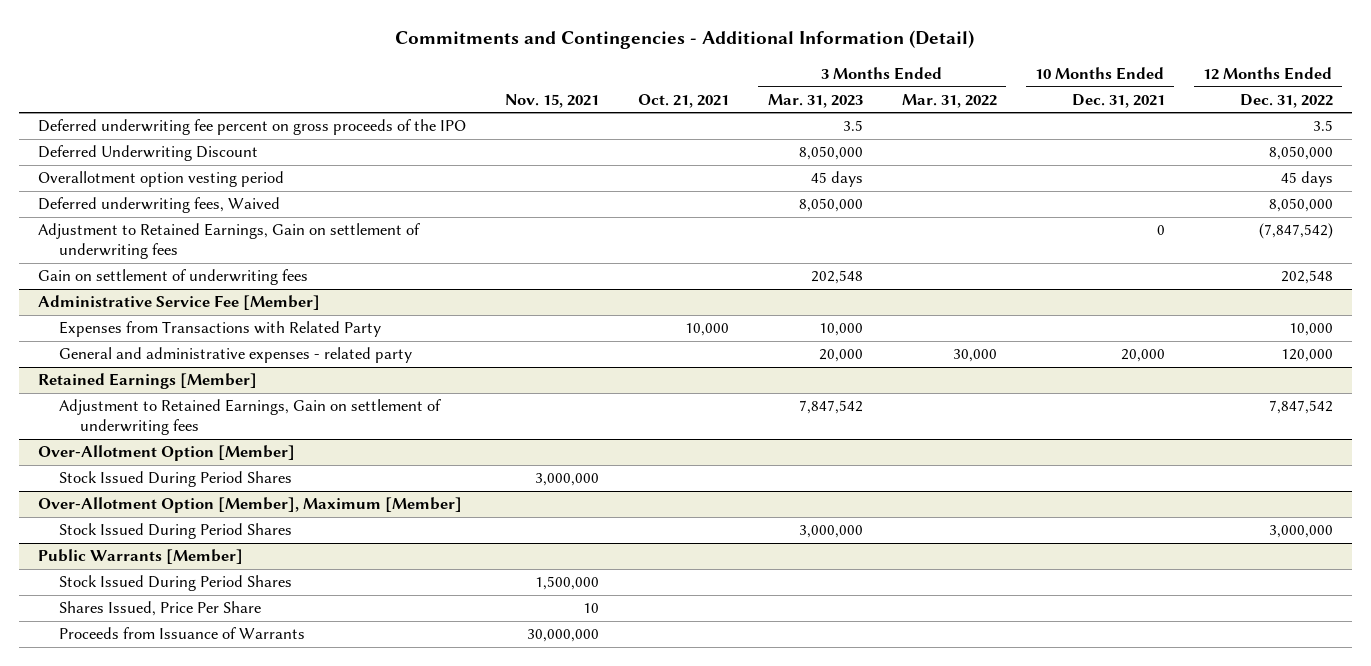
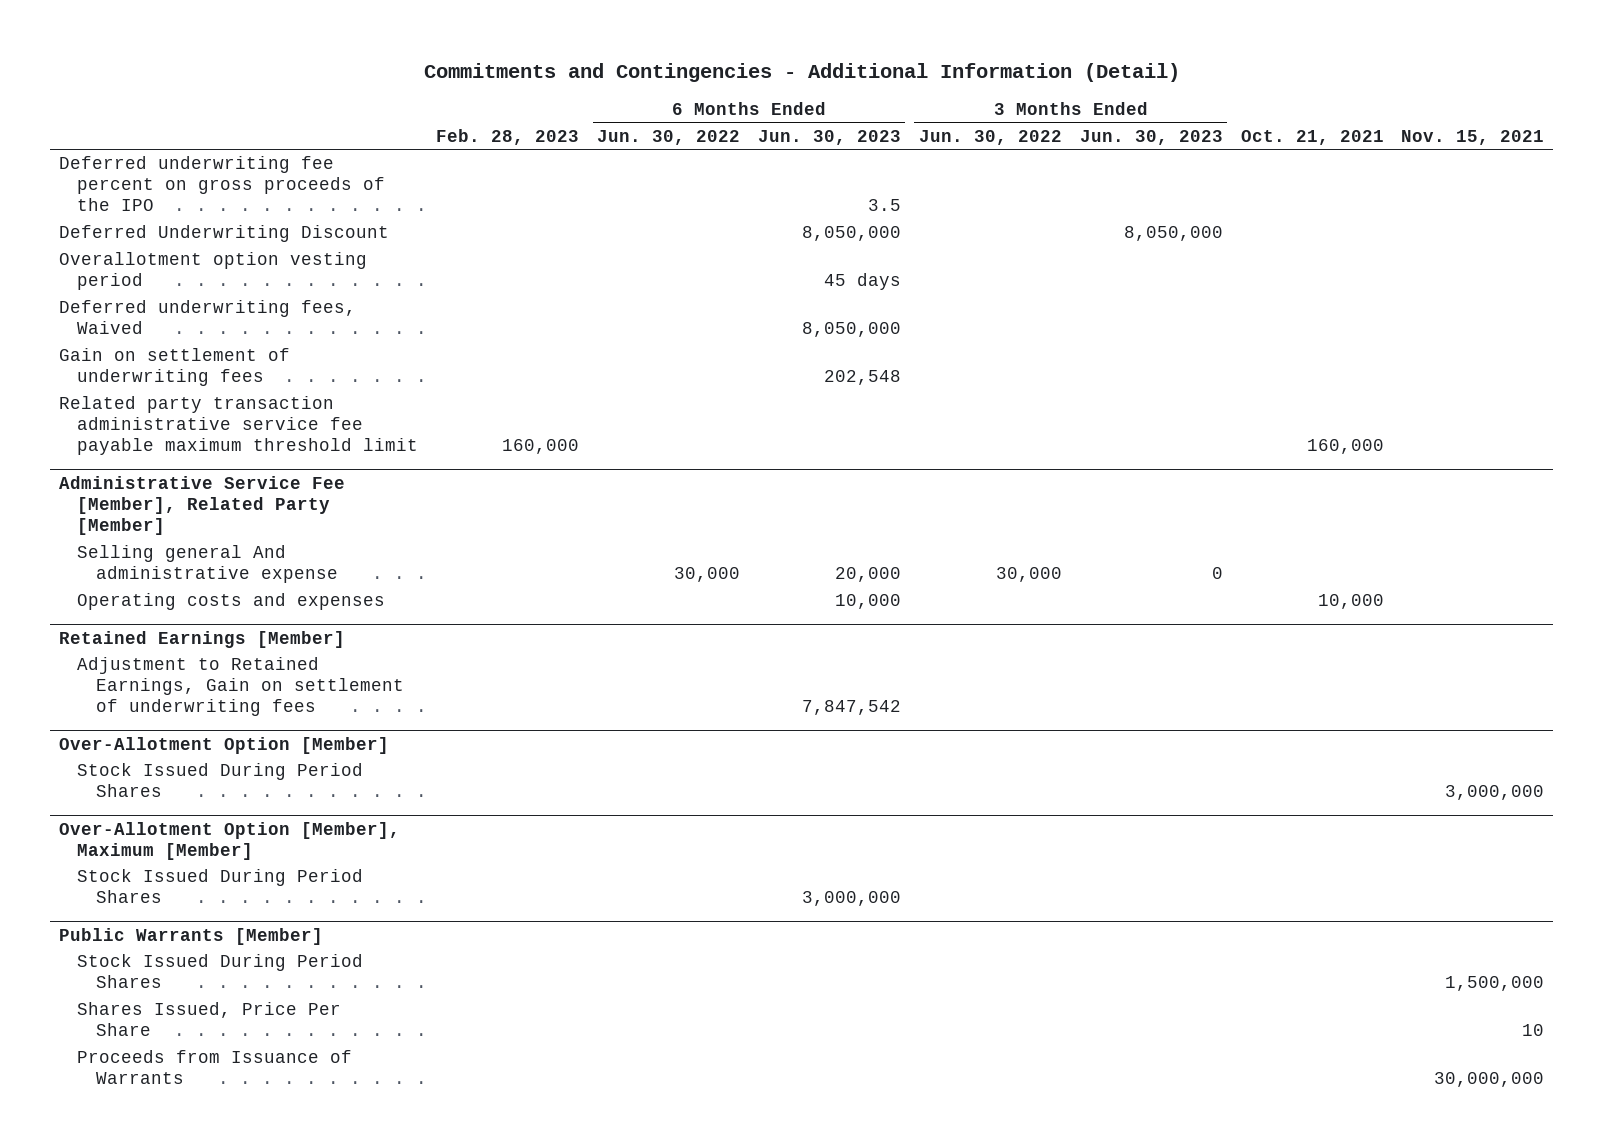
- | Nov. 15, 2021 | Oct. 21, 2021 | 3 Months Ended Mar. 31, 2023 | 3 Months Ended Mar. 31, 2022 | 10 Months Ended Dec. 31, 2021 | 12 Months Ended Dec. 31, 2022
+ | Feb. 28, 2023 | 6 Months Ended Jun. 30, 2022 | 6 Months Ended Jun. 30, 2023 | 3 Months Ended Jun. 30, 2022 | 3 Months Ended Jun. 30, 2023 | Oct. 21, 2021 | Nov. 15, 2021
- Adjustment to Retained Earnings, Gain on settlement of underwriting fees | | | | | 0 | (7,847,542)
- Administrative Service Fee [Member]
- Expenses from Transactions with Related Party | | 10,000 | 10,000 | | | 10,000
- General and administrative expenses - related party | | | 20,000 | 30,000 | 20,000 | 120,000
+ Related party transaction administrative service fee payable maximum threshold limit | 160,000 | | | | | 160,000 |
+ Administrative Service Fee [Member], Related Party [Member]
+ Selling general And administrative expense | | 30,000 | 20,000 | 30,000 | 0 | |
+ Operating costs and expenses | | | 10,000 | | | 10,000 |

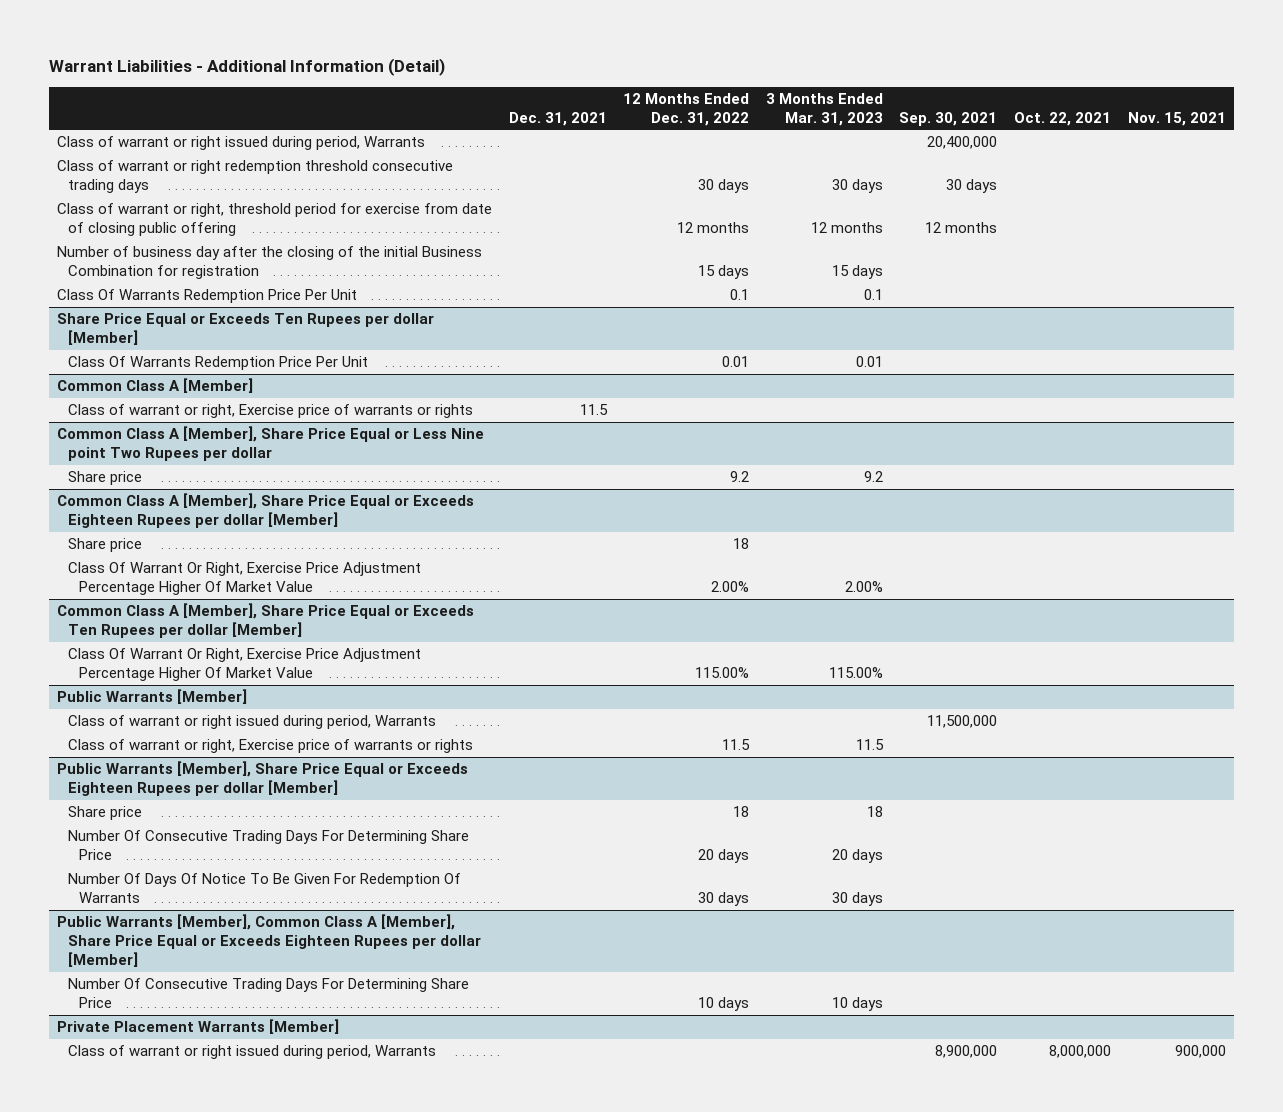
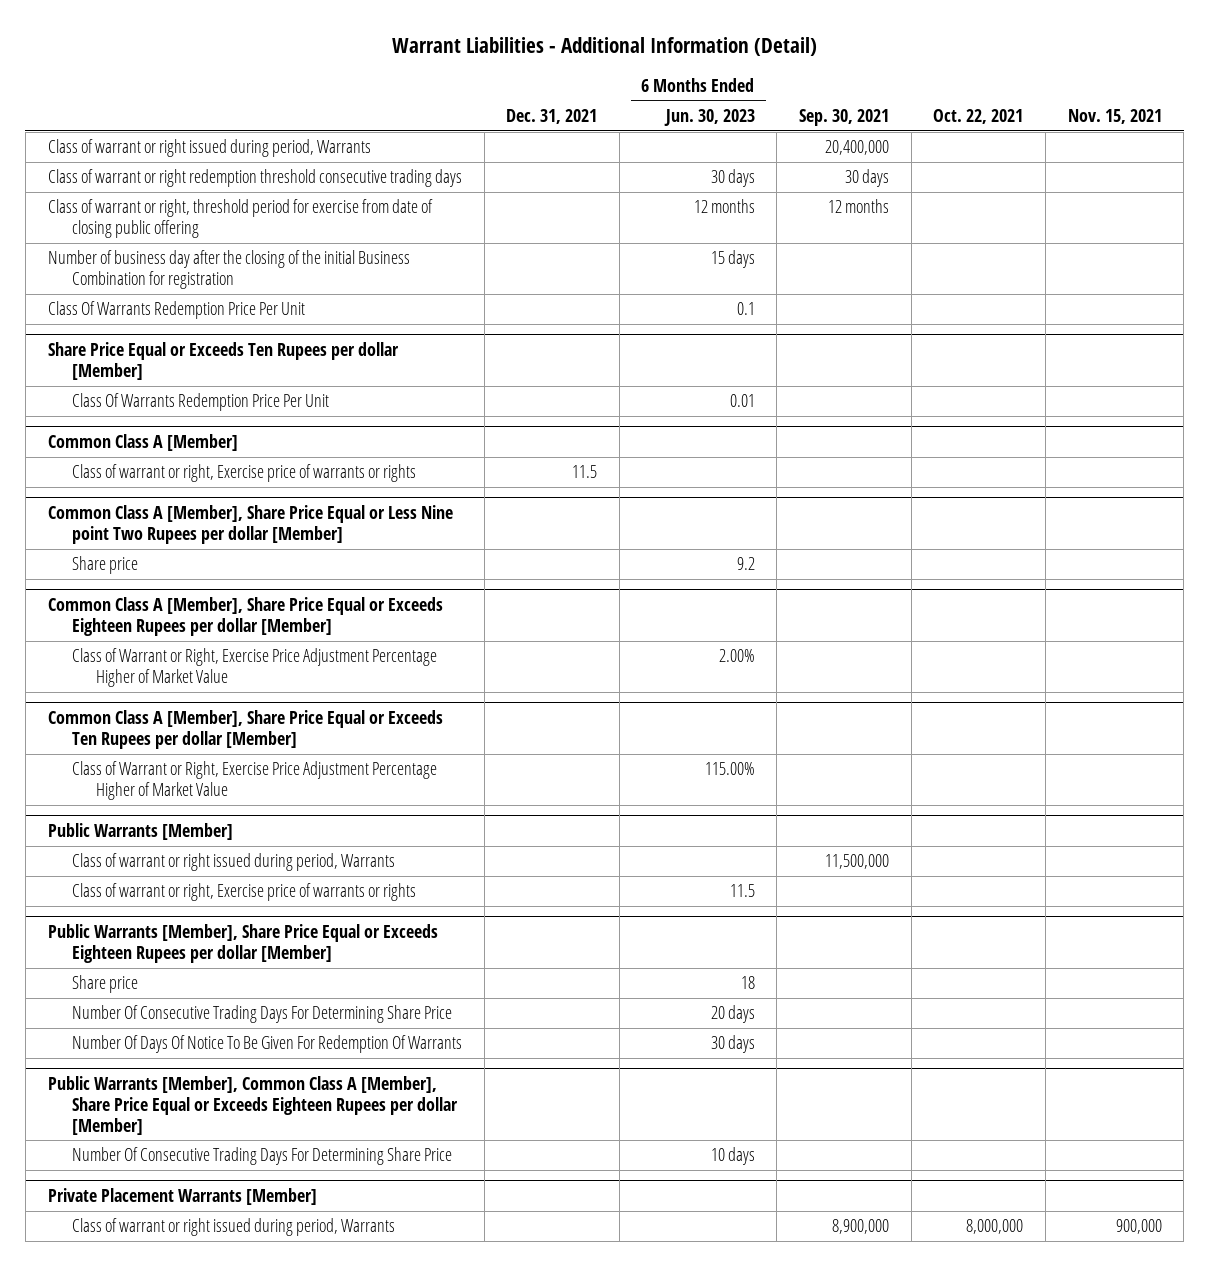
- | Dec. 31, 2021 | 12 Months Ended Dec. 31, 2022 | 3 Months Ended Mar. 31, 2023 | Sep. 30, 2021 | Oct. 22, 2021 | Nov. 15, 2021
+ | Dec. 31, 2021 | 6 Months Ended Jun. 30, 2023 | Sep. 30, 2021 | Oct. 22, 2021 | Nov. 15, 2021
- Common Class A [Member], Share Price Equal or Less Nine point Two Rupees per dollar
+ Common Class A [Member], Share Price Equal or Less Nine point Two Rupees per dollar [Member]
@ Common Class A [Member], Share Price Equal or Exceeds Eighteen Rupees per dollar [Member]
- Share price | | 18 | | | |
- Class Of Warrant Or Right, Exercise Price Adjustment Percentage Higher Of Market Value | | 2.00% | 2.00% | | |
+ Class of Warrant or Right, Exercise Price Adjustment Percentage Higher of Market Value | | 2.00% | | |
@ Common Class A [Member], Share Price Equal or Exceeds Ten Rupees per dollar [Member]
- Class Of Warrant Or Right, Exercise Price Adjustment Percentage Higher Of Market Value | | 115.00% | 115.00% | | |
+ Class of Warrant or Right, Exercise Price Adjustment Percentage Higher of Market Value | | 115.00% | | |

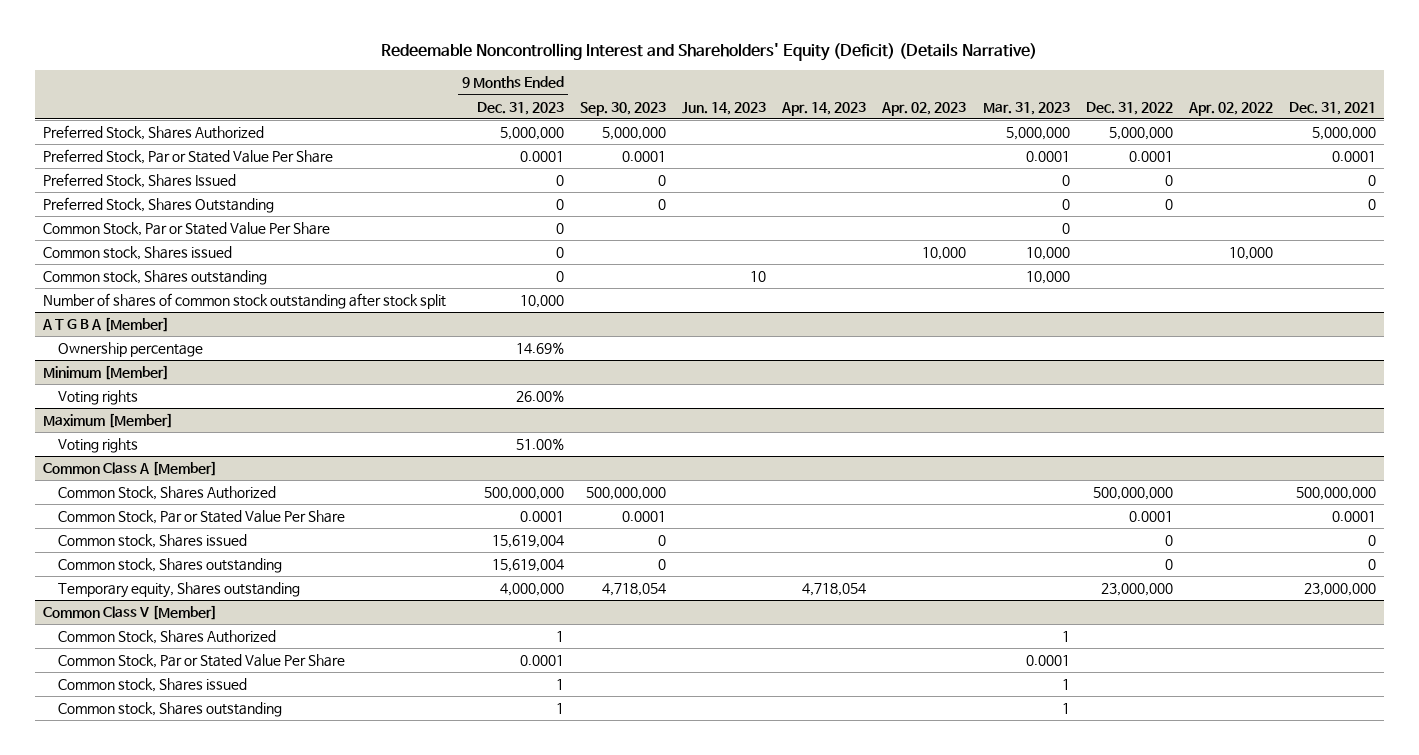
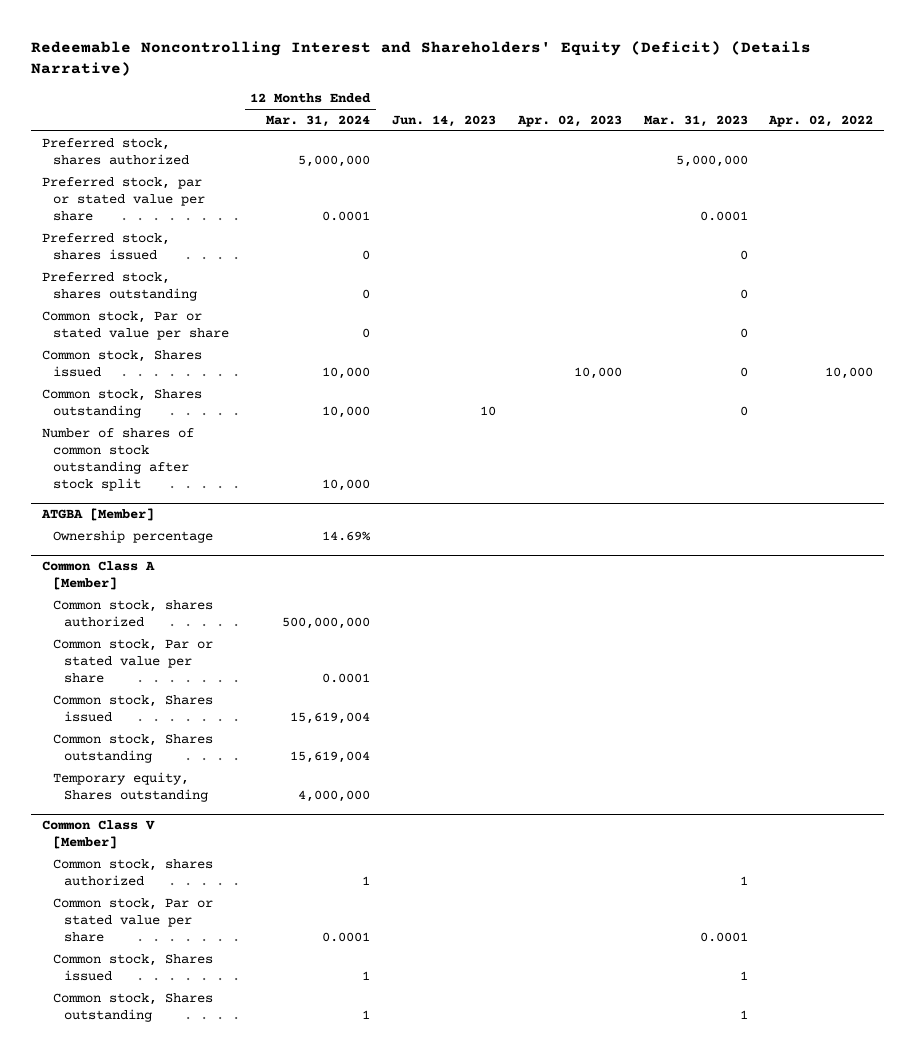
- | 9 Months Ended Dec. 31, 2023 | Sep. 30, 2023 | Jun. 14, 2023 | Apr. 14, 2023 | Apr. 02, 2023 | Mar. 31, 2023 | Dec. 31, 2022 | Apr. 02, 2022 | Dec. 31, 2021
+ | 12 Months Ended Mar. 31, 2024 | Jun. 14, 2023 | Apr. 02, 2023 | Mar. 31, 2023 | Apr. 02, 2022
- Preferred Stock, Shares Authorized | 5,000,000 | 5,000,000 | | | | 5,000,000 | 5,000,000 | | 5,000,000
- Preferred Stock, Par or Stated Value Per Share | 0.0001 | 0.0001 | | | | 0.0001 | 0.0001 | | 0.0001
- Preferred Stock, Shares Issued | 0 | 0 | | | | 0 | 0 | | 0
- Preferred Stock, Shares Outstanding | 0 | 0 | | | | 0 | 0 | | 0
- Common Stock, Par or Stated Value Per Share | 0 | | | | | 0 | | |
- Common stock, Shares issued | 0 | | | | 10,000 | 10,000 | | 10,000 |
- Common stock, Shares outstanding | 0 | | 10 | | | 10,000 | | |
+ Preferred stock, shares authorized | 5,000,000 | | | 5,000,000 |
+ Preferred stock, par or stated value per share | 0.0001 | | | 0.0001 |
+ Preferred stock, shares issued | 0 | | | 0 |
+ Preferred stock, shares outstanding | 0 | | | 0 |
+ Common stock, Par or stated value per share | 0 | | | 0 |
+ Common stock, Shares issued | 10,000 | | 10,000 | 0 | 10,000
+ Common stock, Shares outstanding | 10,000 | 10 | | 0 |
- A T G B A [Member]
- Ownership percentage | 14.69% | | | | | | | |
- Minimum [Member]
- Voting rights | 26.00% | | | | | | | |
- Maximum [Member]
- Voting rights | 51.00% | | | | | | | |
+ ATGBA [Member]
+ Ownership percentage | 14.69% | | | |
@ Common Class A [Member]
- Common Stock, Shares Authorized | 500,000,000 | 500,000,000 | | | | | 500,000,000 | | 500,000,000
- Common Stock, Par or Stated Value Per Share | 0.0001 | 0.0001 | | | | | 0.0001 | | 0.0001
+ Common stock, shares authorized | 500,000,000 | | | |
+ Common stock, Par or stated value per share | 0.0001 | | | |
@ Common Class V [Member]
- Common Stock, Shares Authorized | 1 | | | | | 1 | | |
- Common Stock, Par or Stated Value Per Share | 0.0001 | | | | | 0.0001 | | |
+ Common stock, shares authorized | 1 | | | 1 |
+ Common stock, Par or stated value per share | 0.0001 | | | 0.0001 |

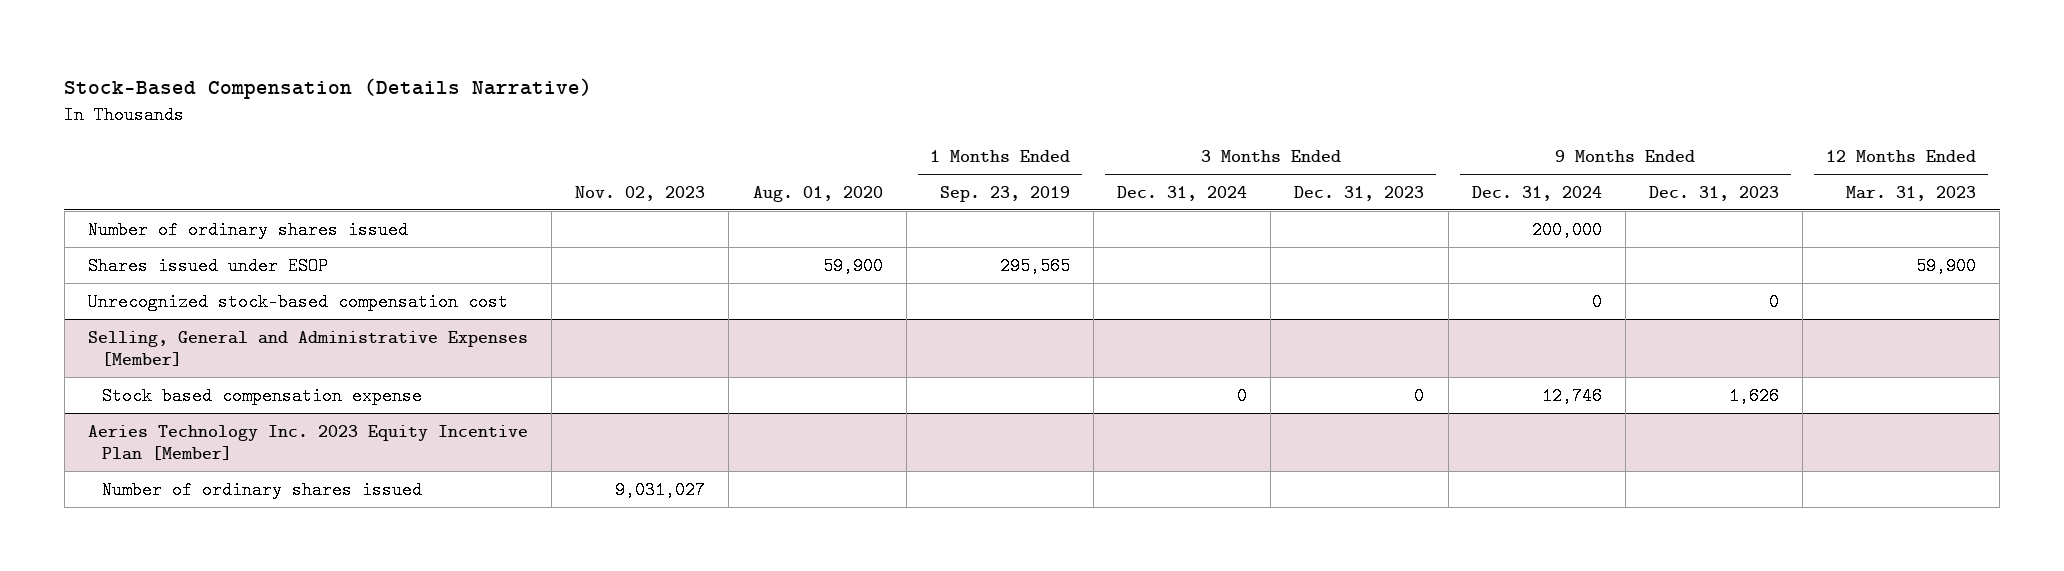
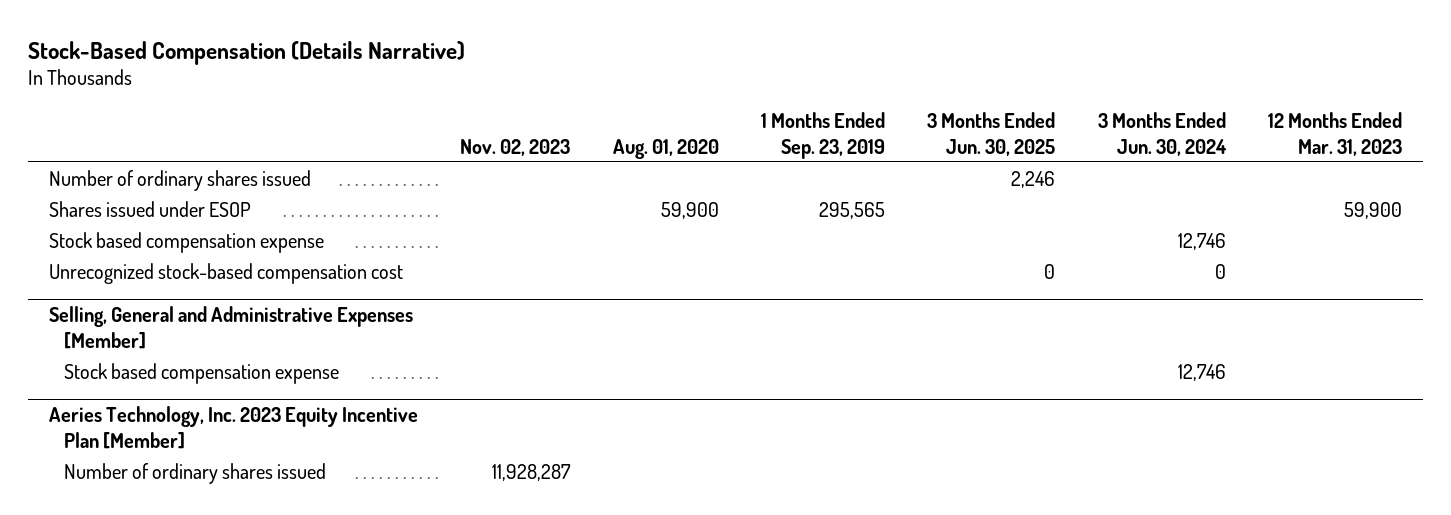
- | Nov. 02, 2023 | Aug. 01, 2020 | 1 Months Ended Sep. 23, 2019 | 3 Months Ended Dec. 31, 2024 | 3 Months Ended Dec. 31, 2023 | 9 Months Ended Dec. 31, 2024 | 9 Months Ended Dec. 31, 2023 | 12 Months Ended Mar. 31, 2023
+ | Nov. 02, 2023 | Aug. 01, 2020 | 1 Months Ended Sep. 23, 2019 | 3 Months Ended Jun. 30, 2025 | 3 Months Ended Jun. 30, 2024 | 12 Months Ended Mar. 31, 2023
+ Stock based compensation expense | | | | | 12,746 |
- Aeries Technology Inc. 2023 Equity Incentive Plan [Member]
- Number of ordinary shares issued | 9,031,027 | | | | | | |
+ Aeries Technology, Inc. 2023 Equity Incentive Plan [Member]
+ Number of ordinary shares issued | 11,928,287 | | | | |

